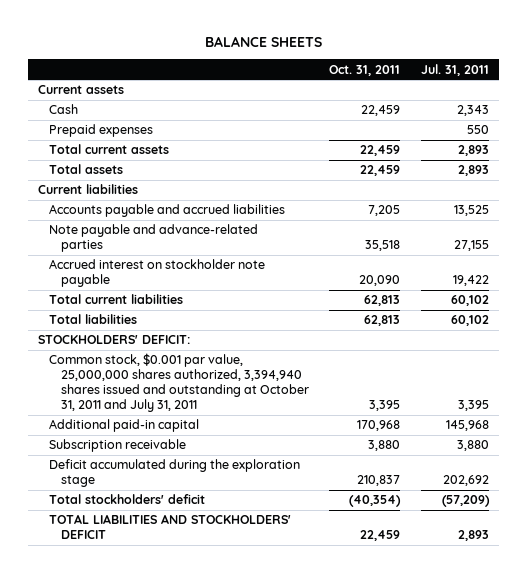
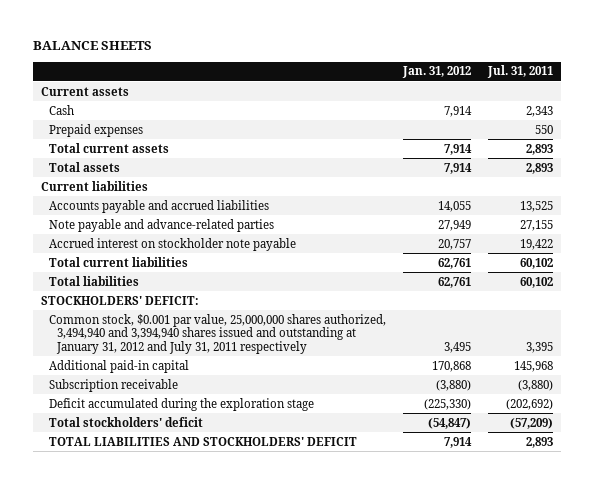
- | Oct. 31, 2011 | Jul. 31, 2011
+ | Jan. 31, 2012 | Jul. 31, 2011
- Common stock, $0.001 par value, 25,000,000 shares authorized, 3,394,940 shares issued and outstanding at October 31, 2011 and July 31, 2011 | 3,395 | 3,395
+ Common stock, $0.001 par value, 25,000,000 shares authorized, 3,494,940 and 3,394,940 shares issued and outstanding at January 31, 2012 and July 31, 2011 respectively | 3,495 | 3,395
- Subscription receivable | 3,880 | 3,880
- Deficit accumulated during the exploration stage | 210,837 | 202,692
+ Subscription receivable | (3,880) | (3,880)
+ Deficit accumulated during the exploration stage | (225,330) | (202,692)

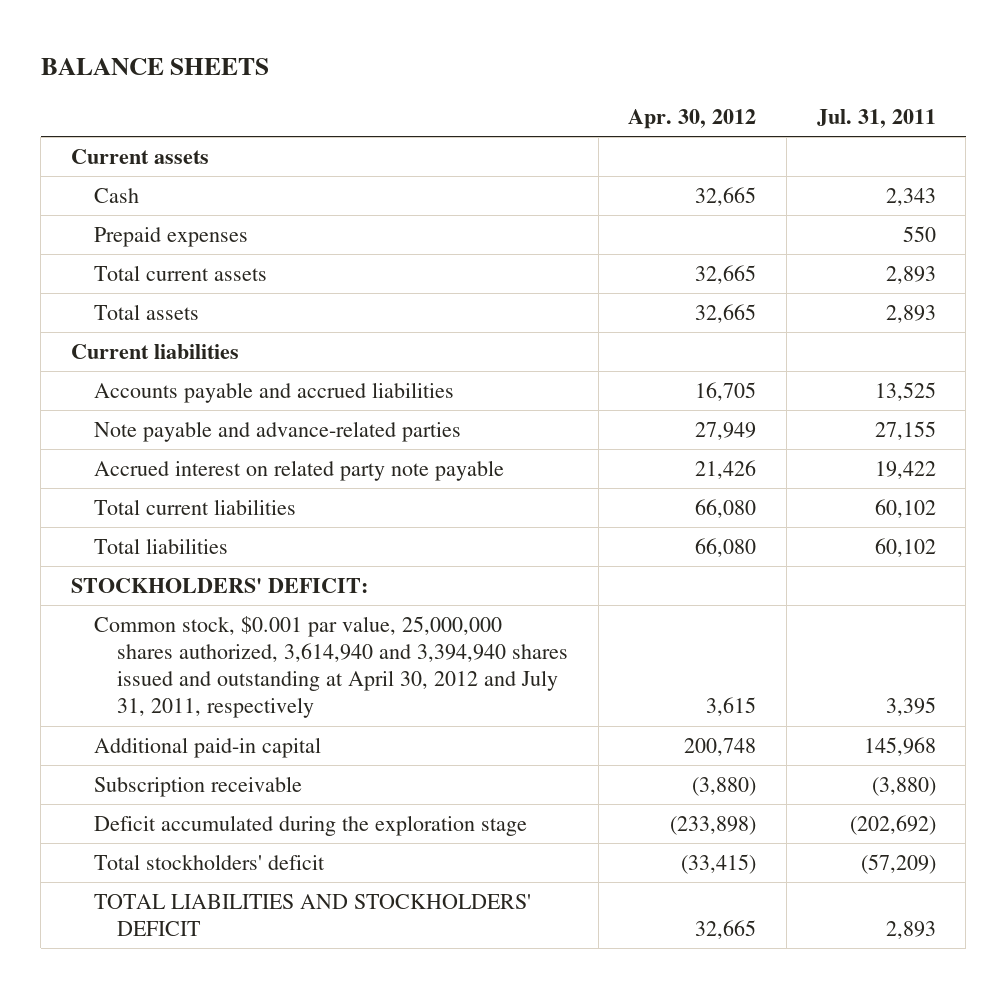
- | Jan. 31, 2012 | Jul. 31, 2011
+ | Apr. 30, 2012 | Jul. 31, 2011
- Accrued interest on stockholder note payable | 20,757 | 19,422
+ Accrued interest on related party note payable | 21,426 | 19,422
- Common stock, $0.001 par value, 25,000,000 shares authorized, 3,494,940 and 3,394,940 shares issued and outstanding at January 31, 2012 and July 31, 2011 respectively | 3,495 | 3,395
+ Common stock, $0.001 par value, 25,000,000 shares authorized, 3,614,940 and 3,394,940 shares issued and outstanding at April 30, 2012 and July 31, 2011, respectively | 3,615 | 3,395

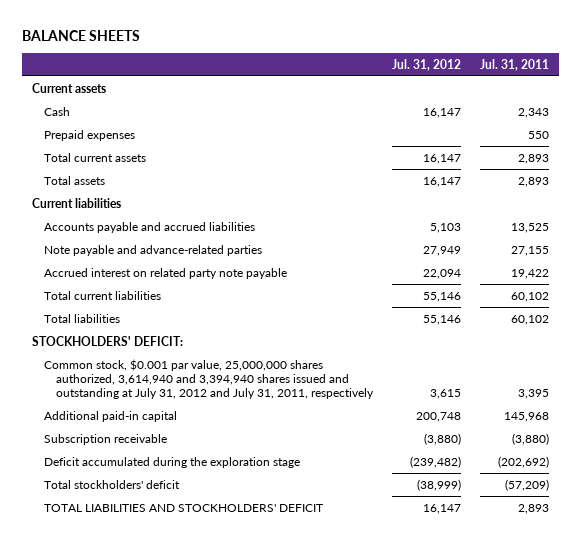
- | Apr. 30, 2012 | Jul. 31, 2011
+ | Jul. 31, 2012 | Jul. 31, 2011
- Common stock, $0.001 par value, 25,000,000 shares authorized, 3,614,940 and 3,394,940 shares issued and outstanding at April 30, 2012 and July 31, 2011, respectively | 3,615 | 3,395
+ Common stock, $0.001 par value, 25,000,000 shares authorized, 3,614,940 and 3,394,940 shares issued and outstanding at July 31, 2012 and July 31, 2011, respectively | 3,615 | 3,395

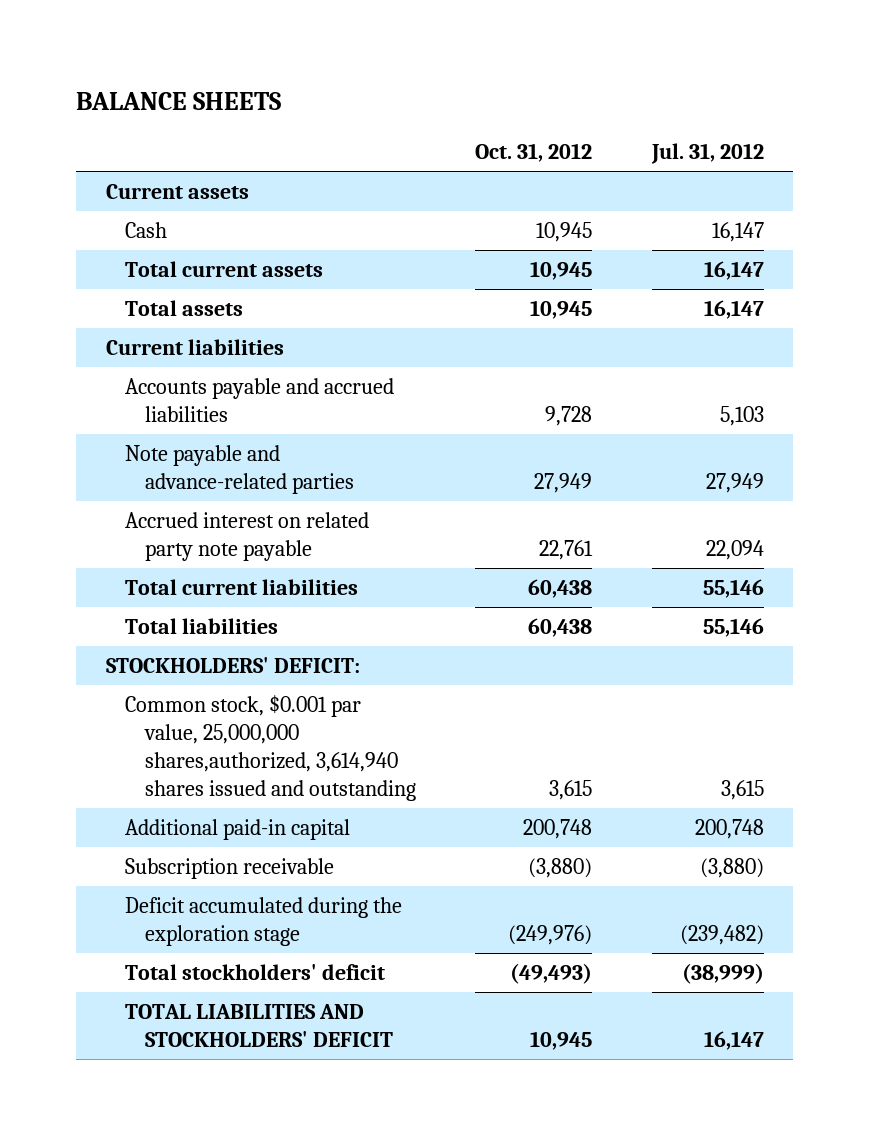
- | Jul. 31, 2012 | Jul. 31, 2011
+ | Oct. 31, 2012 | Jul. 31, 2012
- Prepaid expenses | | 550
- Common stock, $0.001 par value, 25,000,000 shares authorized, 3,614,940 and 3,394,940 shares issued and outstanding at July 31, 2012 and July 31, 2011, respectively | 3,615 | 3,395
+ Common stock, $0.001 par value, 25,000,000 shares,authorized, 3,614,940 shares issued and outstanding | 3,615 | 3,615

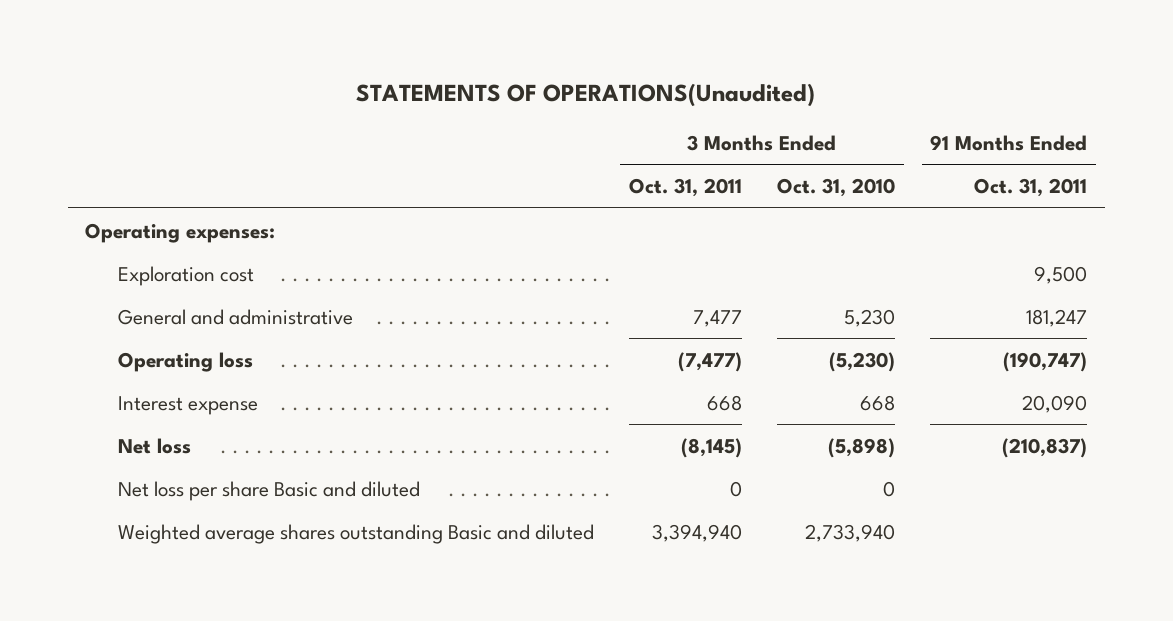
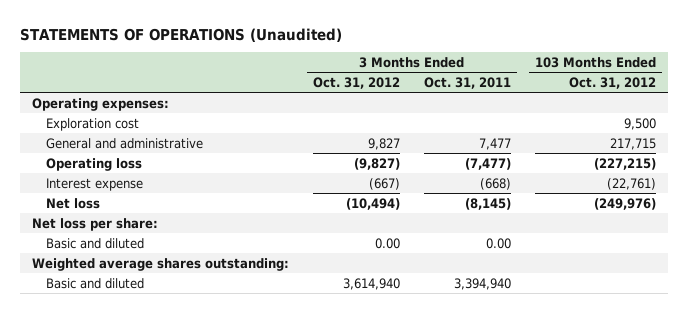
- STATEMENTS OF OPERATIONS(Unaudited)
+ STATEMENTS OF OPERATIONS (Unaudited)
- | 3 Months Ended Oct. 31, 2011 | 3 Months Ended Oct. 31, 2010 | 91 Months Ended Oct. 31, 2011
+ | 3 Months Ended Oct. 31, 2012 | 3 Months Ended Oct. 31, 2011 | 103 Months Ended Oct. 31, 2012
- Interest expense | 668 | 668 | 20,090
+ Interest expense | (667) | (668) | (22,761)
- Net loss per share Basic and diluted | 0 | 0 |
- Weighted average shares outstanding Basic and diluted | 3,394,940 | 2,733,940 |
+ Net loss per share:
+ Basic and diluted | 0.00 | 0.00 |
+ Weighted average shares outstanding:
+ Basic and diluted | 3,614,940 | 3,394,940 |

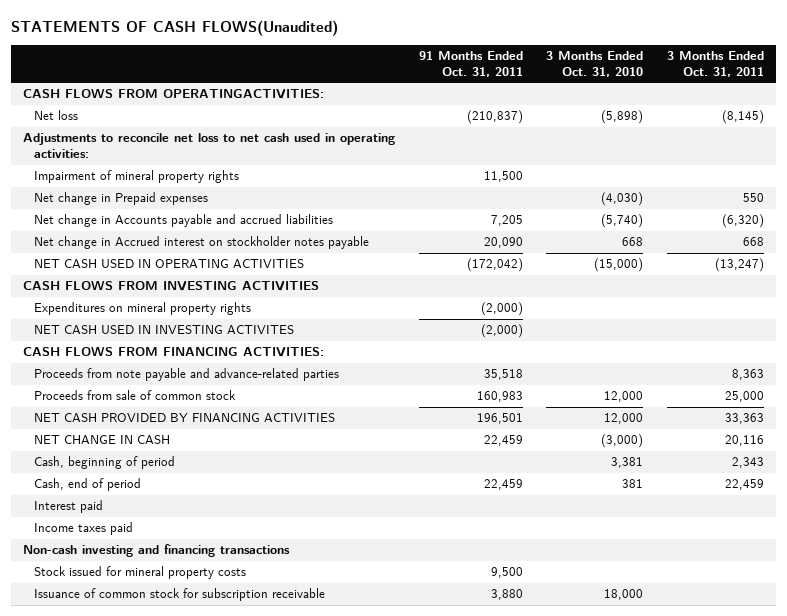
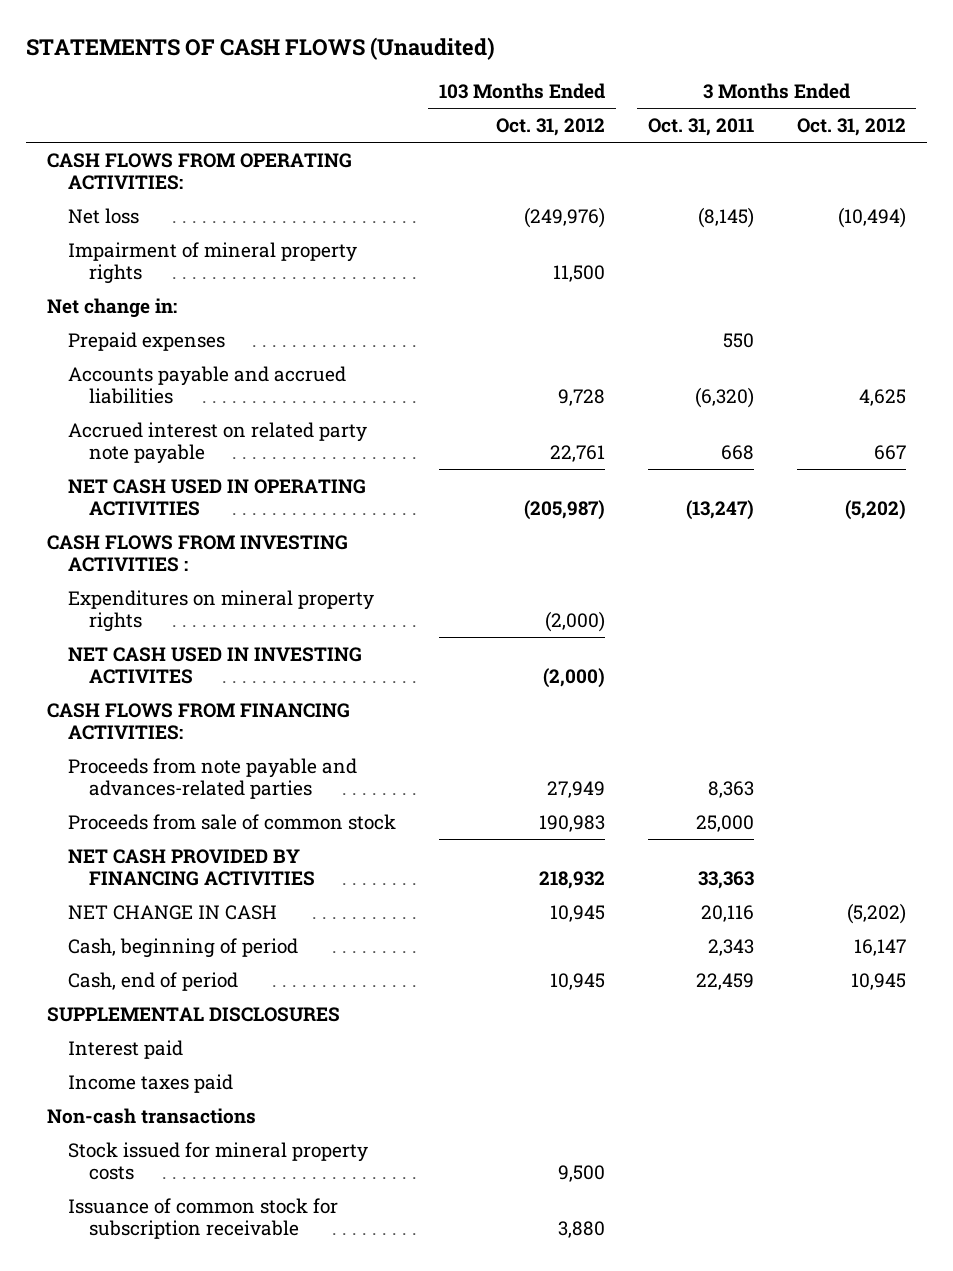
- STATEMENTS OF CASH FLOWS(Unaudited)
+ STATEMENTS OF CASH FLOWS (Unaudited)
- | 91 Months Ended Oct. 31, 2011 | 3 Months Ended Oct. 31, 2010 | 3 Months Ended Oct. 31, 2011
+ | 103 Months Ended Oct. 31, 2012 | 3 Months Ended Oct. 31, 2011 | 3 Months Ended Oct. 31, 2012
- CASH FLOWS FROM OPERATINGACTIVITIES:
+ CASH FLOWS FROM OPERATING ACTIVITIES:
- Adjustments to reconcile net loss to net cash used in operating activities:
- Net change in Prepaid expenses | | (4,030) | 550
- Net change in Accounts payable and accrued liabilities | 7,205 | (5,740) | (6,320)
- Net change in Accrued interest on stockholder notes payable | 20,090 | 668 | 668
+ Net change in:
+ Prepaid expenses | | 550 |
+ Accounts payable and accrued liabilities | 9,728 | (6,320) | 4,625
+ Accrued interest on related party note payable | 22,761 | 668 | 667
- CASH FLOWS FROM INVESTING ACTIVITIES
+ CASH FLOWS FROM INVESTING ACTIVITIES :
- Proceeds from note payable and advance-related parties | 35,518 | | 8,363
+ Proceeds from note payable and advances-related parties | 27,949 | 8,363 |
+ SUPPLEMENTAL DISCLOSURES
- Non-cash investing and financing transactions
+ Non-cash transactions

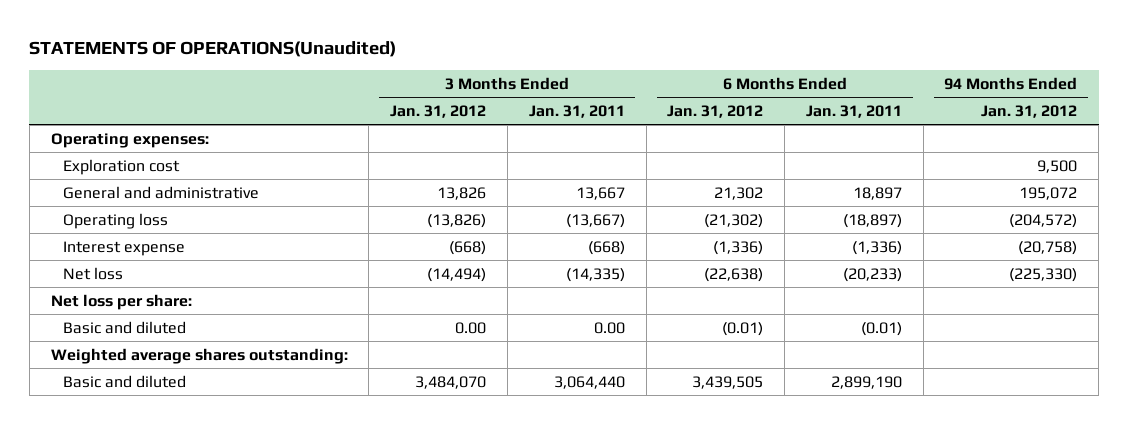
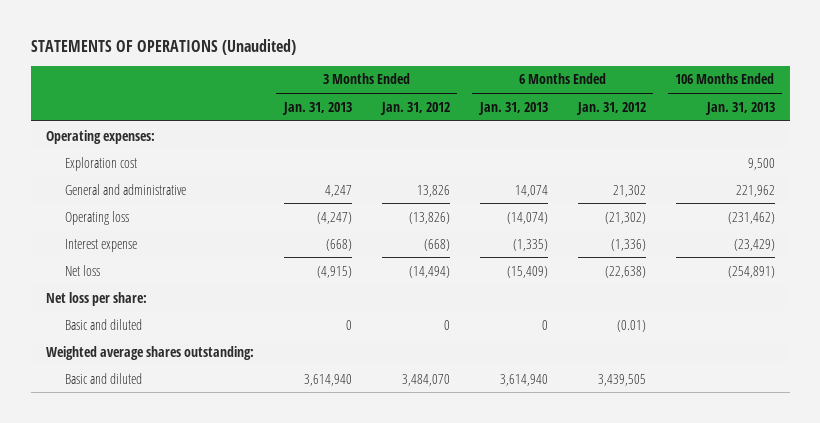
- STATEMENTS OF OPERATIONS(Unaudited)
+ STATEMENTS OF OPERATIONS (Unaudited)
- | 3 Months Ended Jan. 31, 2012 | 3 Months Ended Jan. 31, 2011 | 6 Months Ended Jan. 31, 2012 | 6 Months Ended Jan. 31, 2011 | 94 Months Ended Jan. 31, 2012
+ | 3 Months Ended Jan. 31, 2013 | 3 Months Ended Jan. 31, 2012 | 6 Months Ended Jan. 31, 2013 | 6 Months Ended Jan. 31, 2012 | 106 Months Ended Jan. 31, 2013
- Basic and diluted | 0.00 | 0.00 | (0.01) | (0.01) |
+ Basic and diluted | 0 | 0 | 0 | (0.01) |

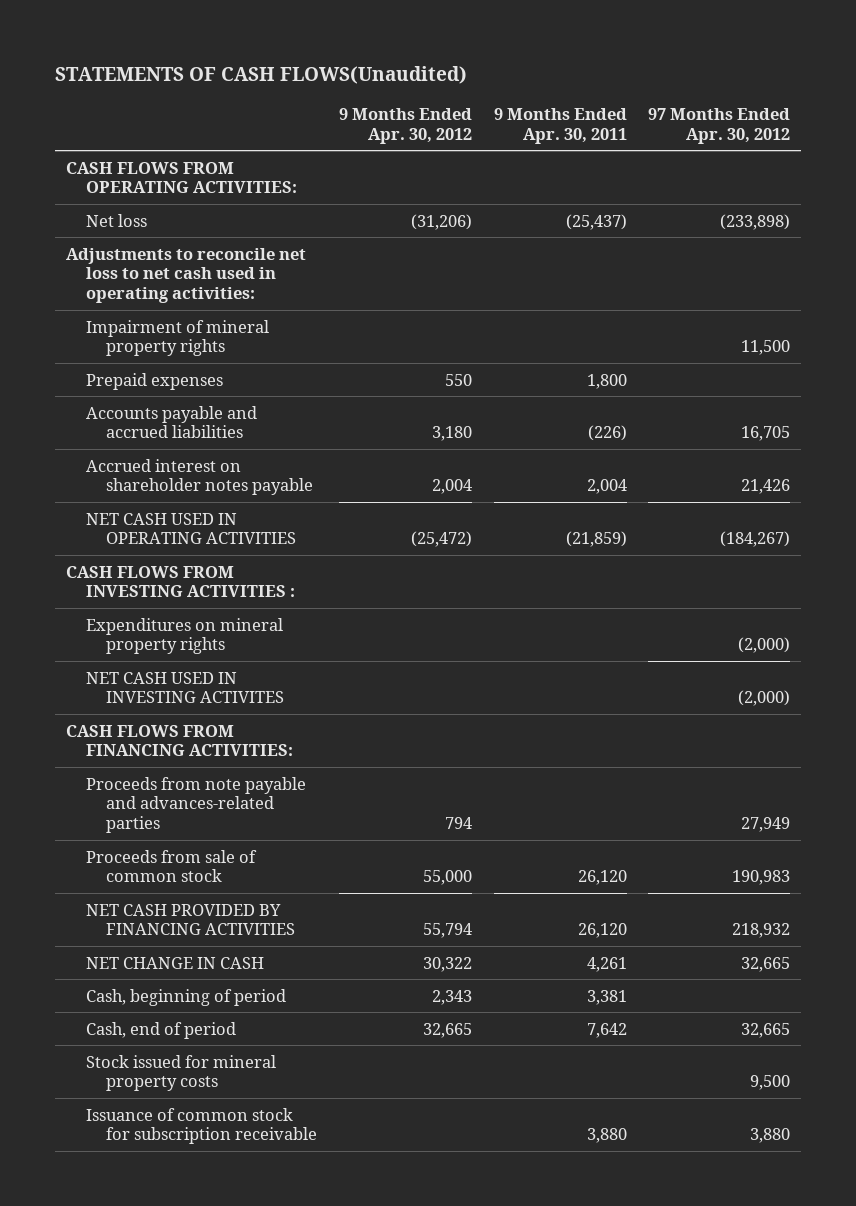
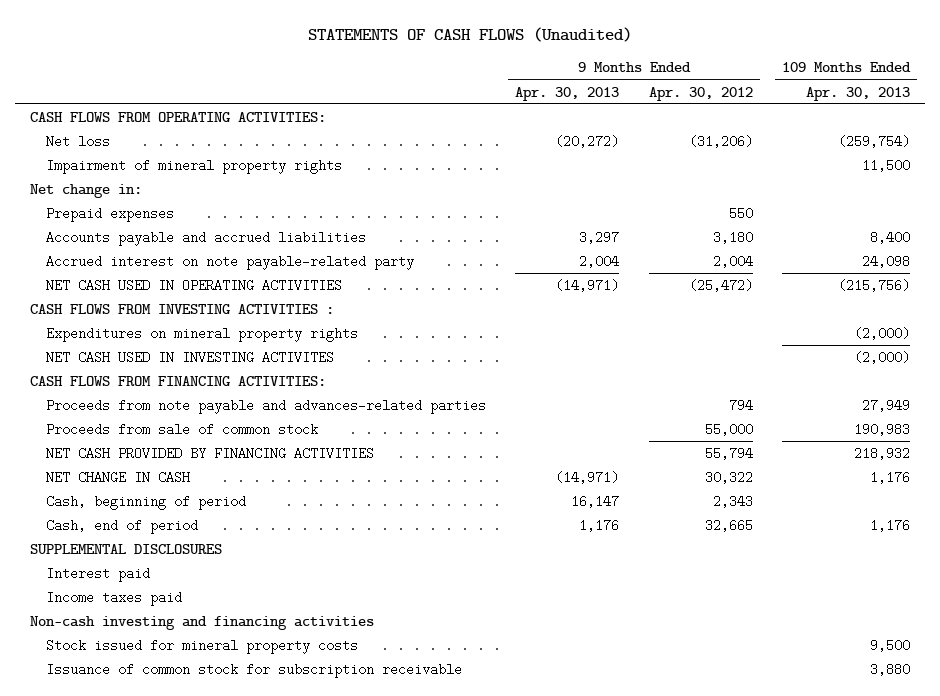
- STATEMENTS OF CASH FLOWS(Unaudited)
+ STATEMENTS OF CASH FLOWS (Unaudited)
- | 9 Months Ended Apr. 30, 2012 | 9 Months Ended Apr. 30, 2011 | 97 Months Ended Apr. 30, 2012
+ | 9 Months Ended Apr. 30, 2013 | 9 Months Ended Apr. 30, 2012 | 109 Months Ended Apr. 30, 2013
- Adjustments to reconcile net loss to net cash used in operating activities:
+ Net change in:
- Accrued interest on shareholder notes payable | 2,004 | 2,004 | 21,426
+ Accrued interest on note payable-related party | 2,004 | 2,004 | 24,098
+ SUPPLEMENTAL DISCLOSURES
+ Interest paid
+ Income taxes paid
+ Non-cash investing and financing activities

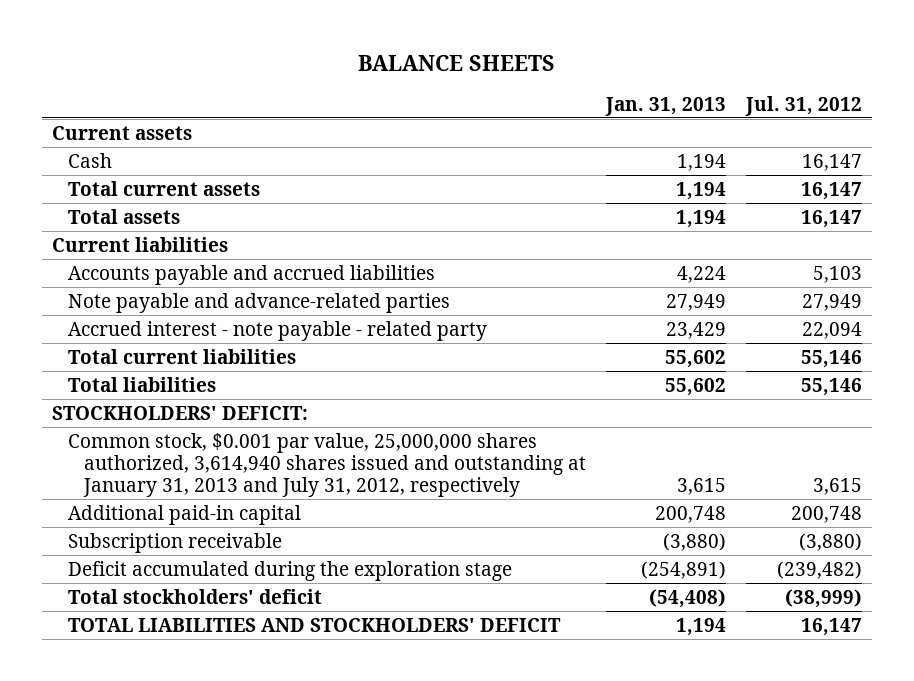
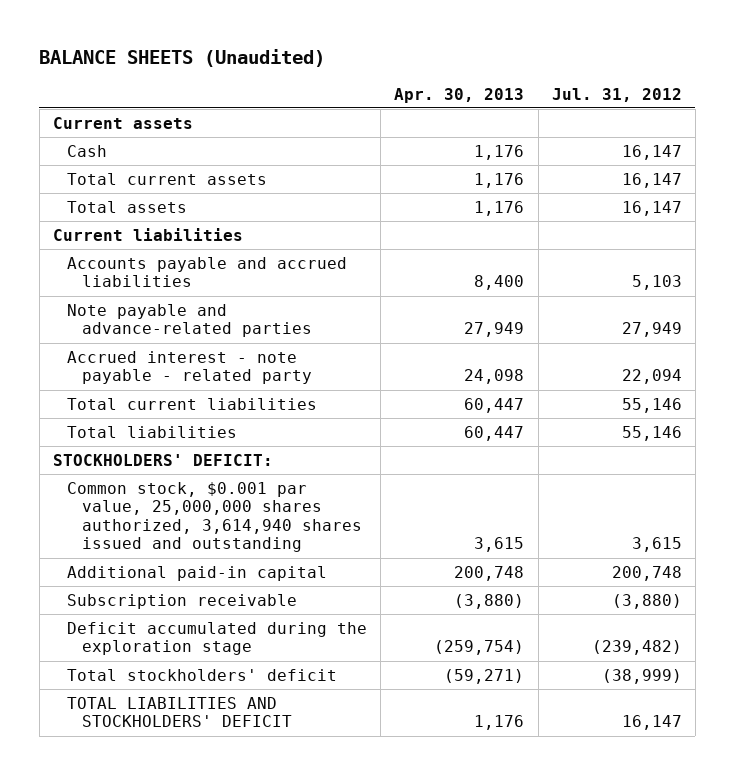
- BALANCE SHEETS
+ BALANCE SHEETS (Unaudited)
- | Jan. 31, 2013 | Jul. 31, 2012
+ | Apr. 30, 2013 | Jul. 31, 2012
- Common stock, $0.001 par value, 25,000,000 shares authorized, 3,614,940 shares issued and outstanding at January 31, 2013 and July 31, 2012, respectively | 3,615 | 3,615
+ Common stock, $0.001 par value, 25,000,000 shares authorized, 3,614,940 shares issued and outstanding | 3,615 | 3,615

